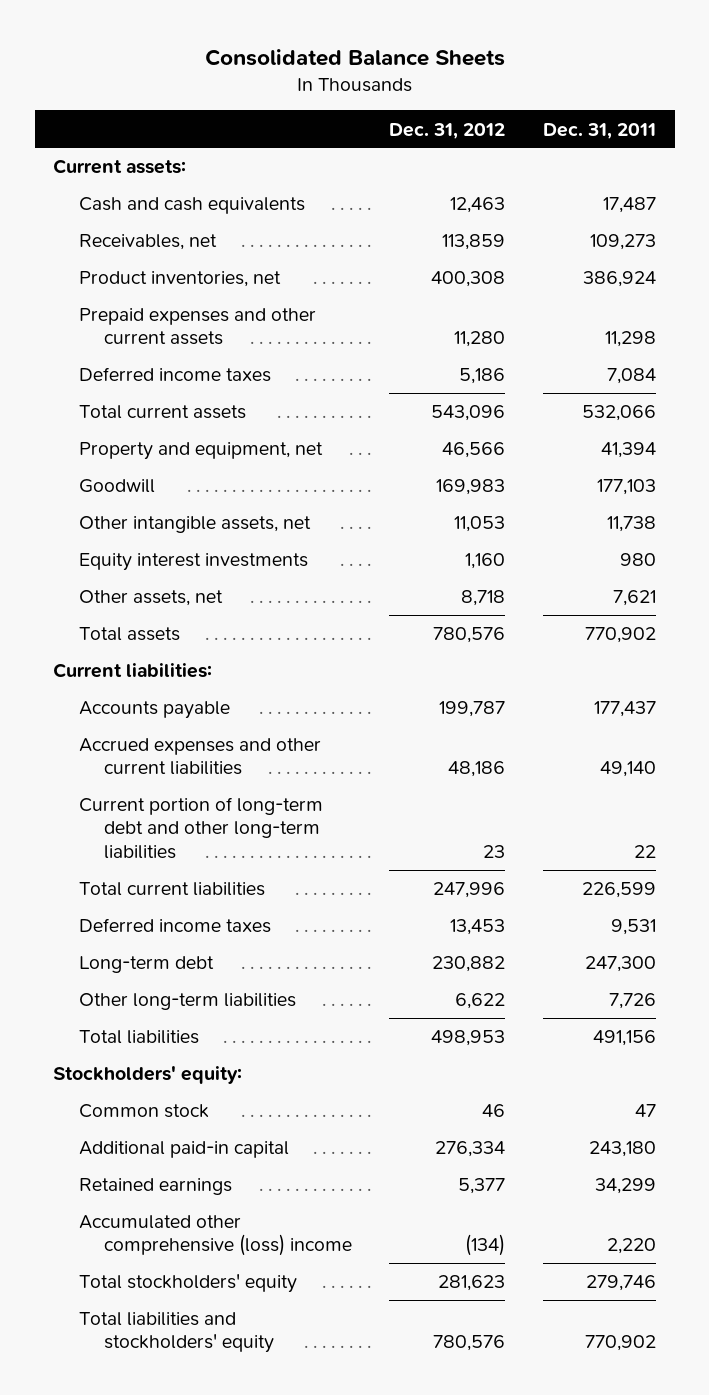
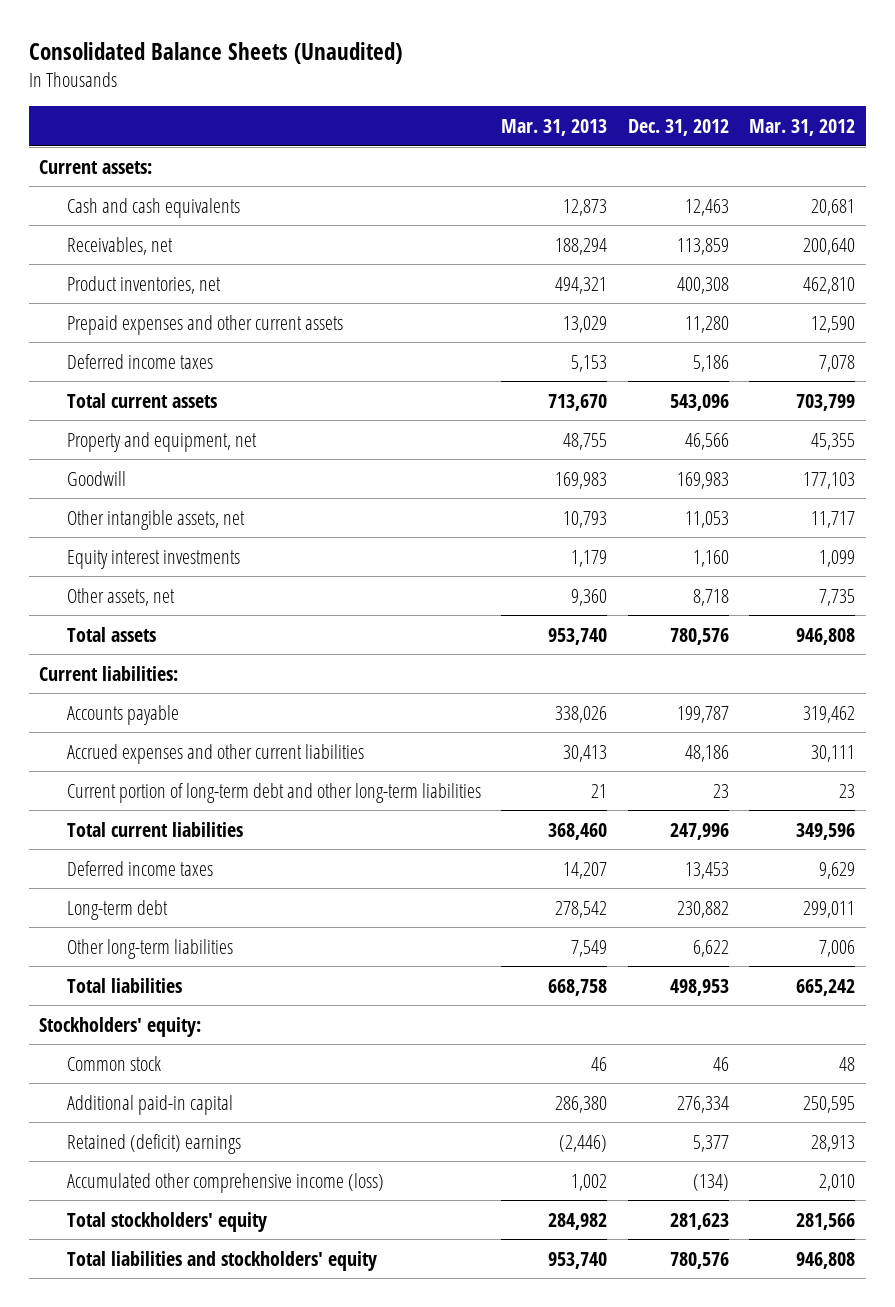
- Consolidated Balance Sheets
+ Consolidated Balance Sheets (Unaudited)
- | Dec. 31, 2012 | Dec. 31, 2011
+ | Mar. 31, 2013 | Dec. 31, 2012 | Mar. 31, 2012
- Retained earnings | 5,377 | 34,299
- Accumulated other comprehensive (loss) income | (134) | 2,220
+ Retained (deficit) earnings | (2,446) | 5,377 | 28,913
+ Accumulated other comprehensive income (loss) | 1,002 | (134) | 2,010

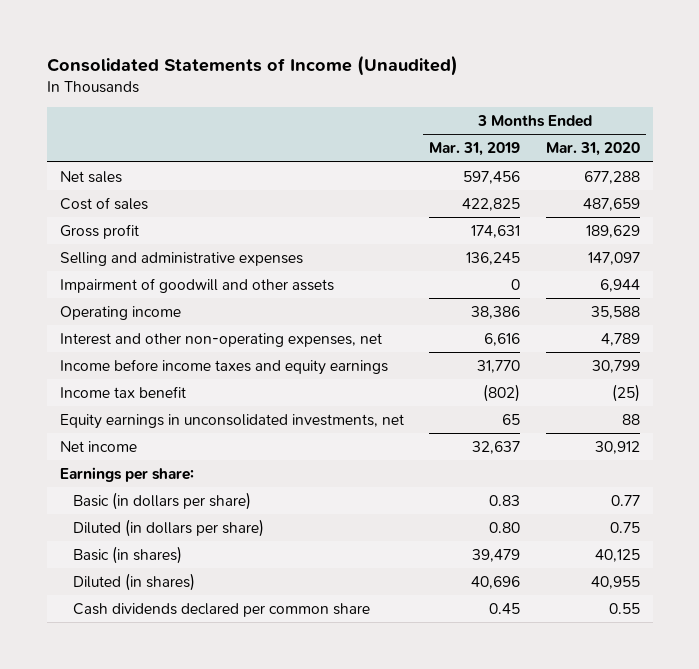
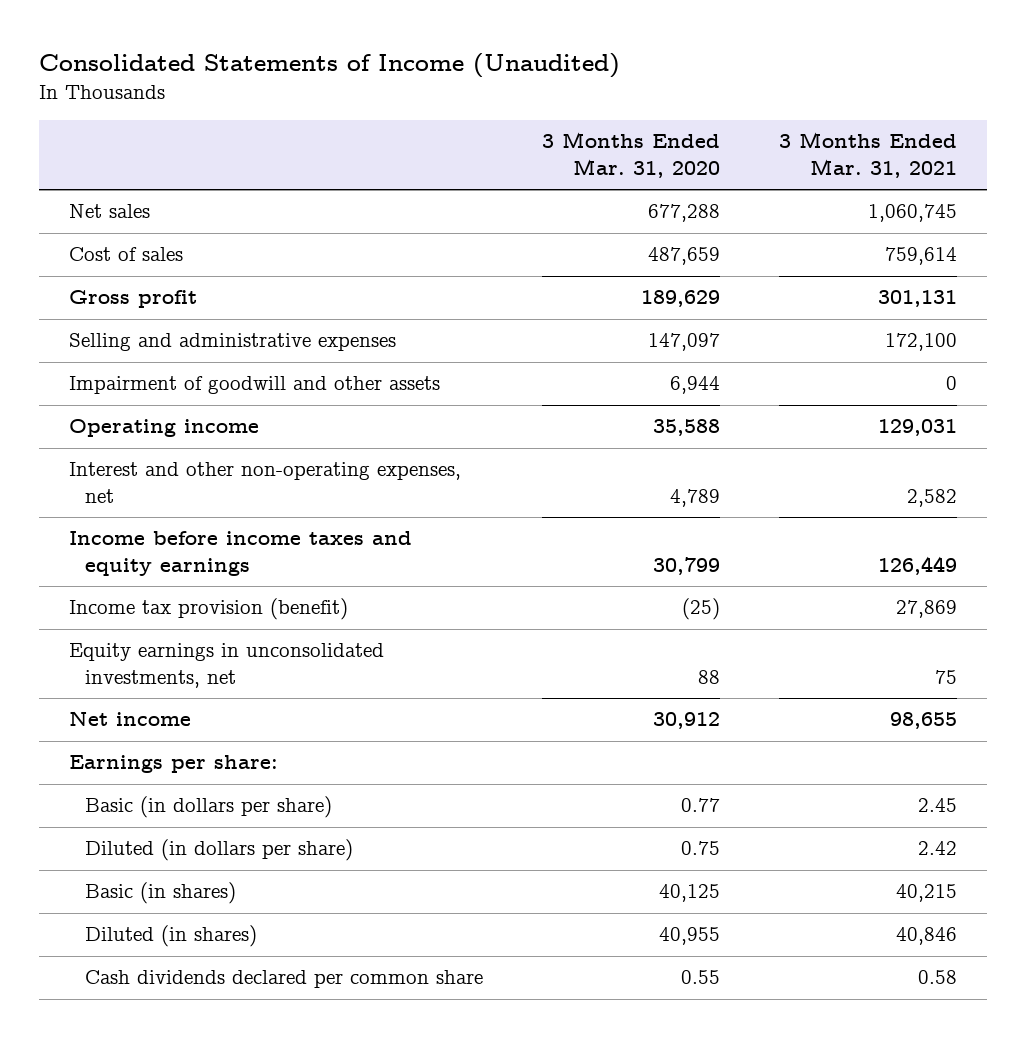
- | 3 Months Ended Mar. 31, 2019 | 3 Months Ended Mar. 31, 2020
+ | 3 Months Ended Mar. 31, 2020 | 3 Months Ended Mar. 31, 2021
- Income tax benefit | (802) | (25)
+ Income tax provision (benefit) | (25) | 27,869

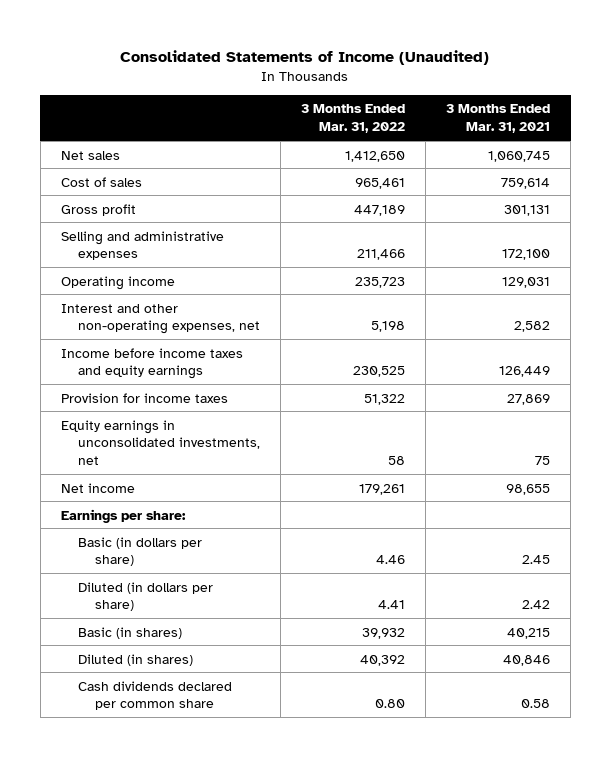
- | 3 Months Ended Mar. 31, 2020 | 3 Months Ended Mar. 31, 2021
+ | 3 Months Ended Mar. 31, 2022 | 3 Months Ended Mar. 31, 2021
- Impairment of goodwill and other assets | 6,944 | 0
- Income tax provision (benefit) | (25) | 27,869
+ Provision for income taxes | 51,322 | 27,869

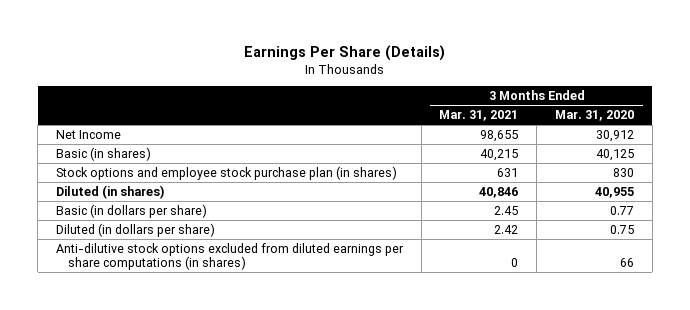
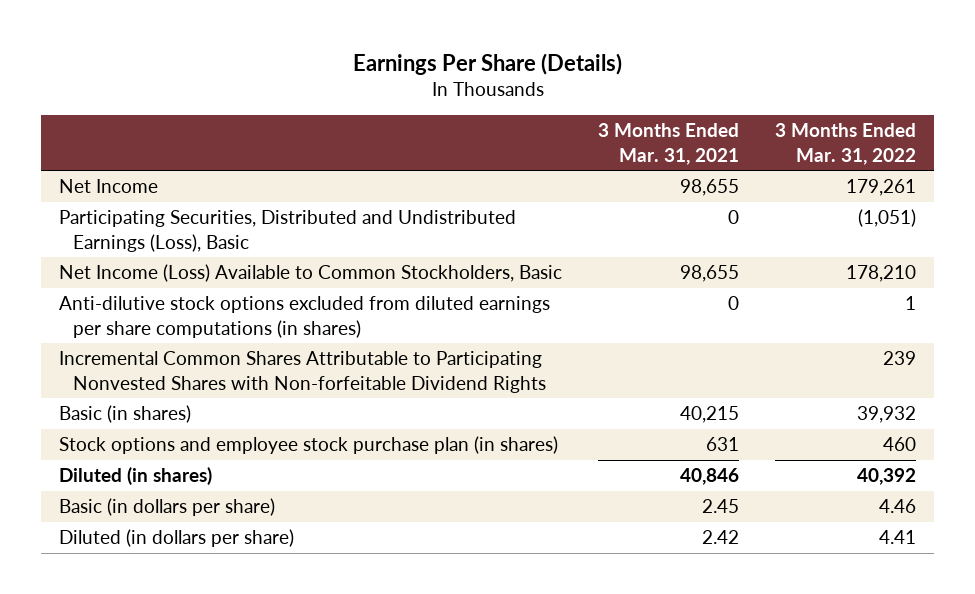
- | 3 Months Ended Mar. 31, 2021 | 3 Months Ended Mar. 31, 2020
+ | 3 Months Ended Mar. 31, 2021 | 3 Months Ended Mar. 31, 2022
+ Participating Securities, Distributed and Undistributed Earnings (Loss), Basic | 0 | (1,051)
+ Net Income (Loss) Available to Common Stockholders, Basic | 98,655 | 178,210
moved up: Anti-dilutive stock options excluded from diluted earnings per share computations (in shares) | 0 | 1
+ Incremental Common Shares Attributable to Participating Nonvested Shares with Non-forfeitable Dividend Rights | | 239

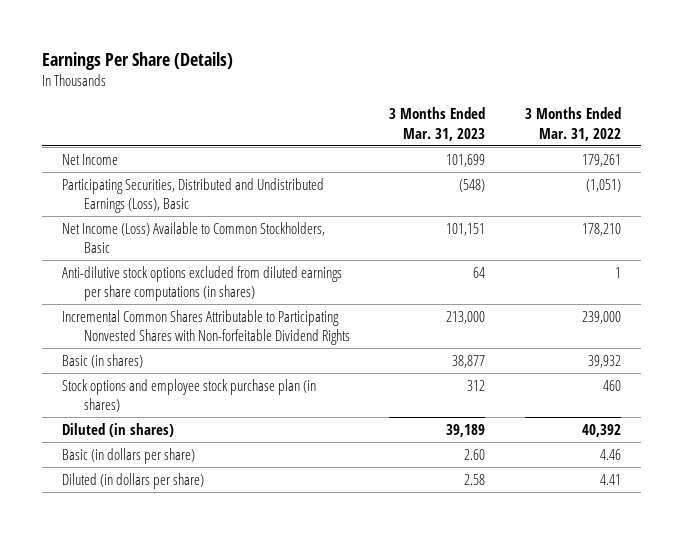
- | 3 Months Ended Mar. 31, 2021 | 3 Months Ended Mar. 31, 2022
+ | 3 Months Ended Mar. 31, 2023 | 3 Months Ended Mar. 31, 2022
- Incremental Common Shares Attributable to Participating Nonvested Shares with Non-forfeitable Dividend Rights | | 239
+ Incremental Common Shares Attributable to Participating Nonvested Shares with Non-forfeitable Dividend Rights | 213,000 | 239,000

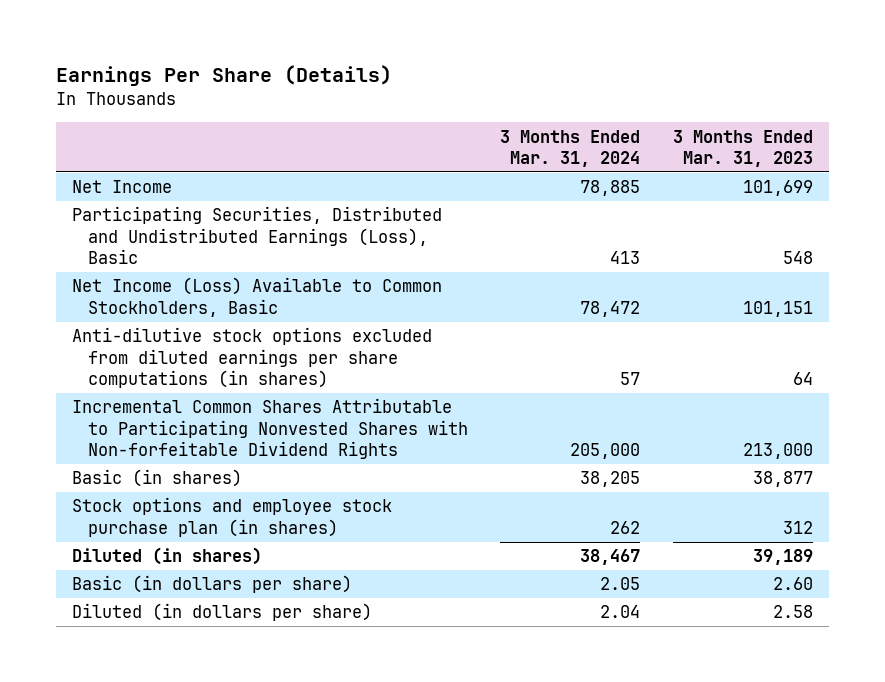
- | 3 Months Ended Mar. 31, 2023 | 3 Months Ended Mar. 31, 2022
+ | 3 Months Ended Mar. 31, 2024 | 3 Months Ended Mar. 31, 2023
- Participating Securities, Distributed and Undistributed Earnings (Loss), Basic | (548) | (1,051)
+ Participating Securities, Distributed and Undistributed Earnings (Loss), Basic | 413 | 548

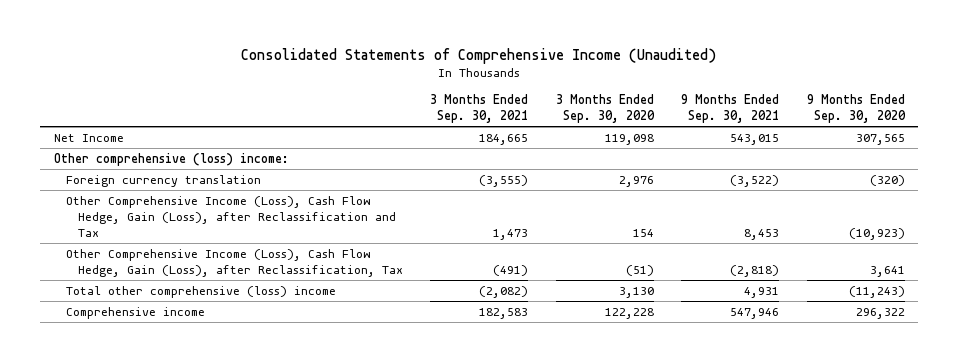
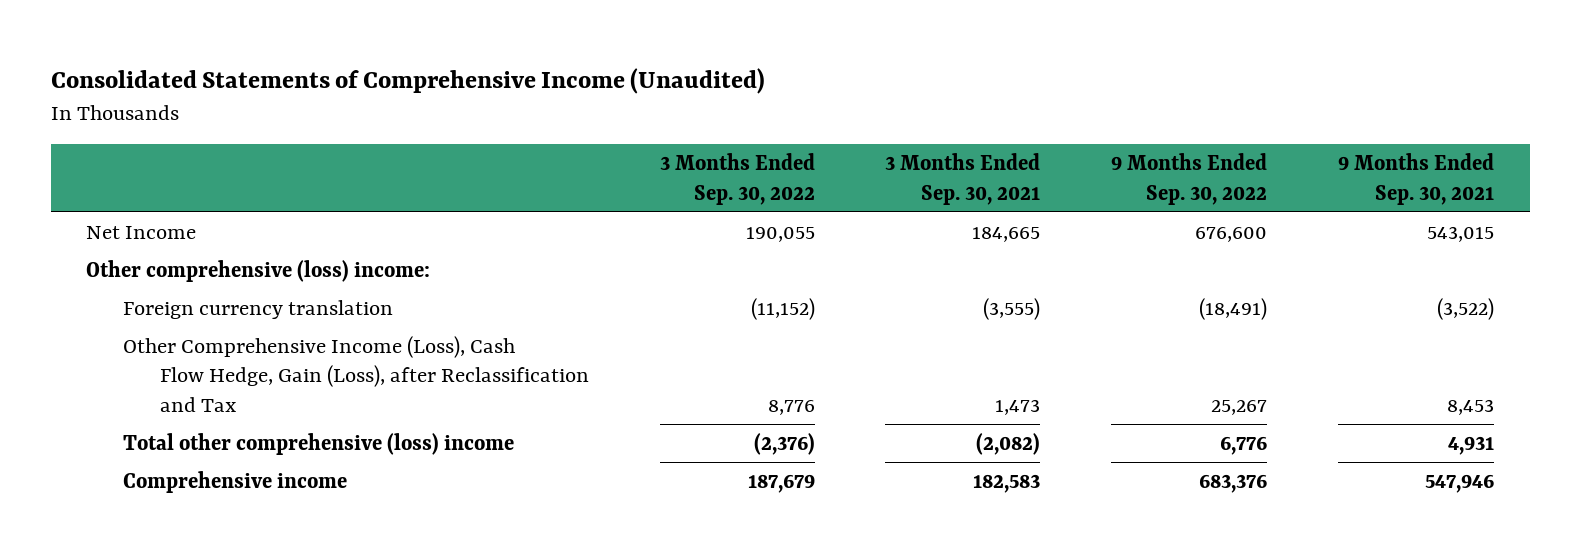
- | 3 Months Ended Sep. 30, 2021 | 3 Months Ended Sep. 30, 2020 | 9 Months Ended Sep. 30, 2021 | 9 Months Ended Sep. 30, 2020
+ | 3 Months Ended Sep. 30, 2022 | 3 Months Ended Sep. 30, 2021 | 9 Months Ended Sep. 30, 2022 | 9 Months Ended Sep. 30, 2021
- Other Comprehensive Income (Loss), Cash Flow Hedge, Gain (Loss), after Reclassification, Tax | (491) | (51) | (2,818) | 3,641

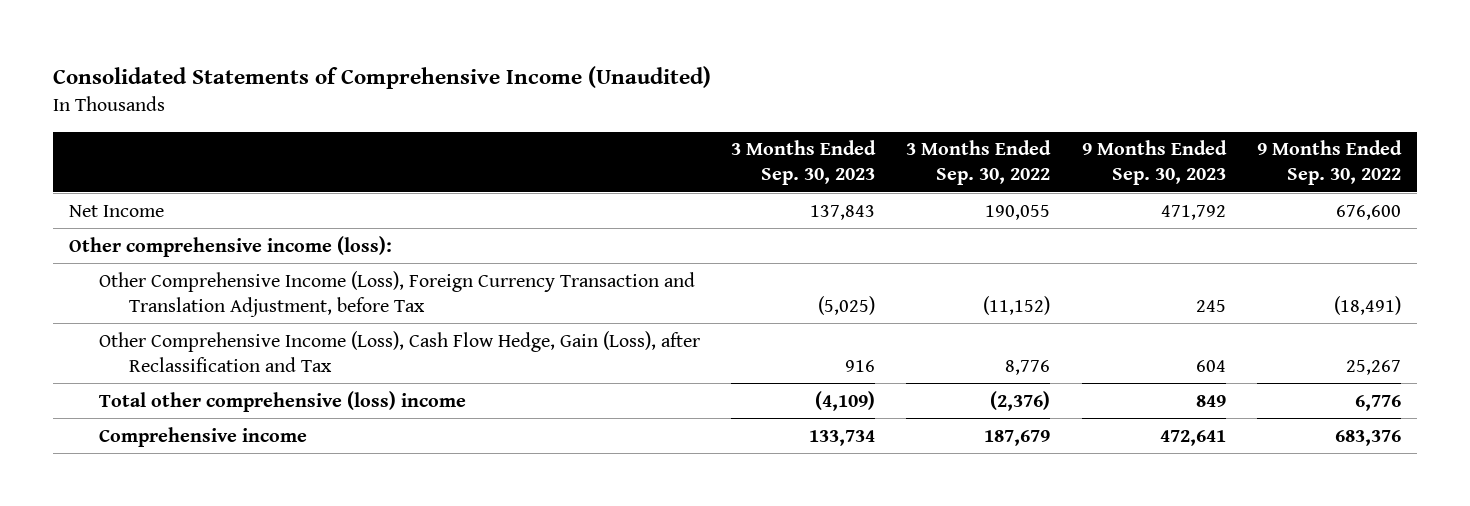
- | 3 Months Ended Sep. 30, 2022 | 3 Months Ended Sep. 30, 2021 | 9 Months Ended Sep. 30, 2022 | 9 Months Ended Sep. 30, 2021
+ | 3 Months Ended Sep. 30, 2023 | 3 Months Ended Sep. 30, 2022 | 9 Months Ended Sep. 30, 2023 | 9 Months Ended Sep. 30, 2022
- Other comprehensive (loss) income:
- Foreign currency translation | (11,152) | (3,555) | (18,491) | (3,522)
+ Other comprehensive income (loss):
+ Other Comprehensive Income (Loss), Foreign Currency Transaction and Translation Adjustment, before Tax | (5,025) | (11,152) | 245 | (18,491)

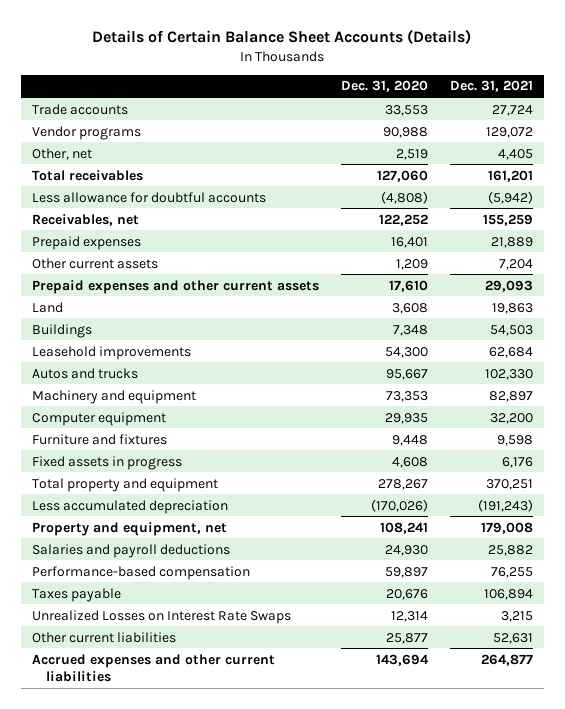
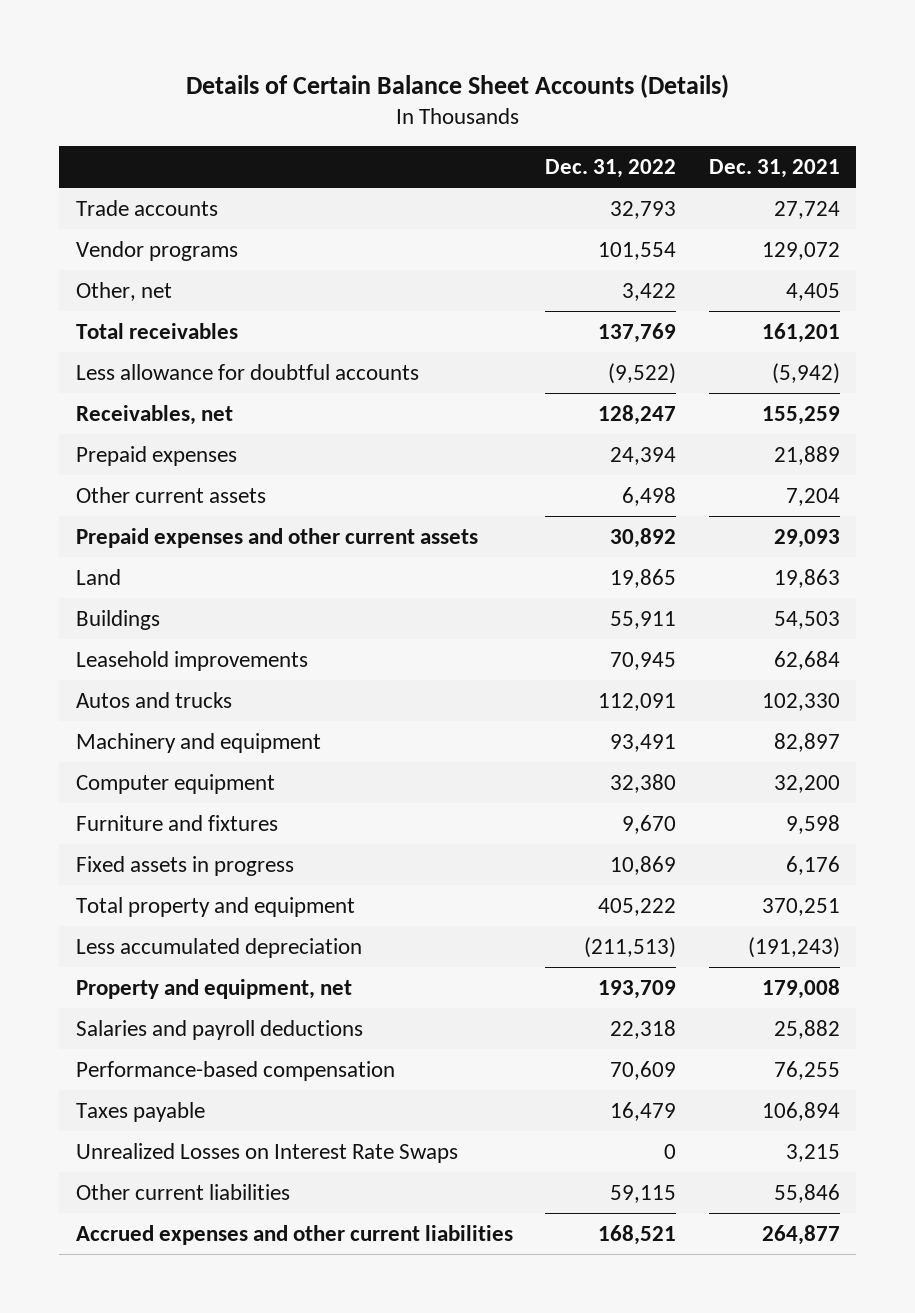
- | Dec. 31, 2020 | Dec. 31, 2021
+ | Dec. 31, 2022 | Dec. 31, 2021
- Other current liabilities | 25,877 | 52,631
+ Other current liabilities | 59,115 | 55,846

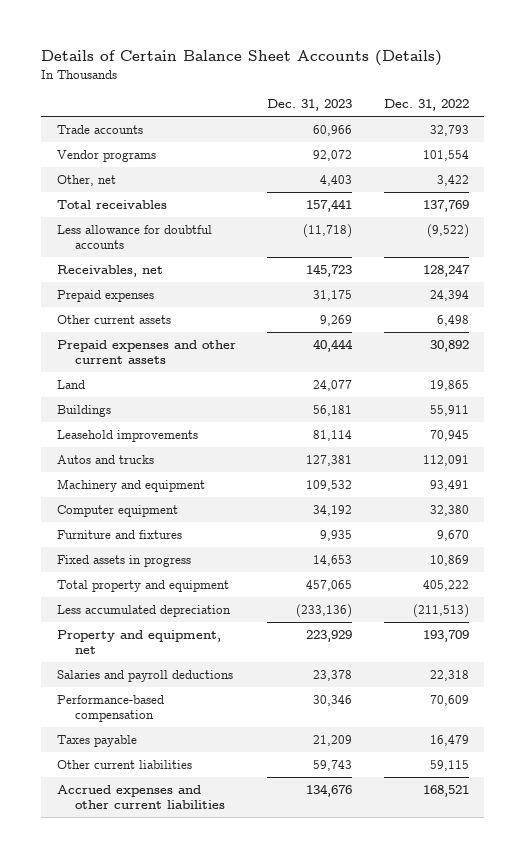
- | Dec. 31, 2022 | Dec. 31, 2021
+ | Dec. 31, 2023 | Dec. 31, 2022
- Unrealized Losses on Interest Rate Swaps | 0 | 3,215

